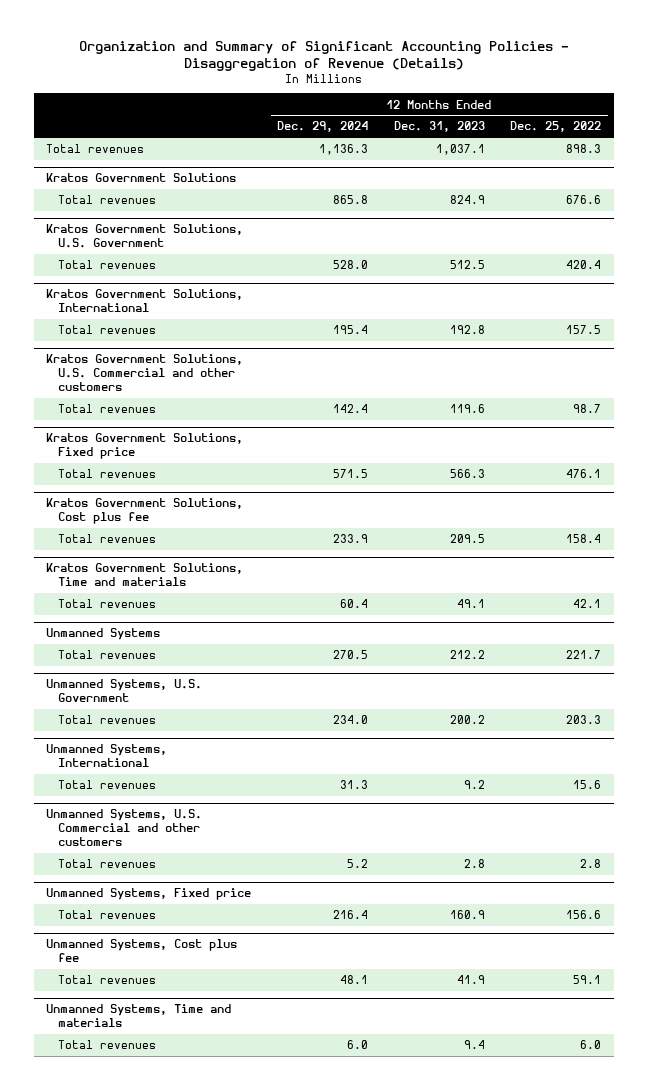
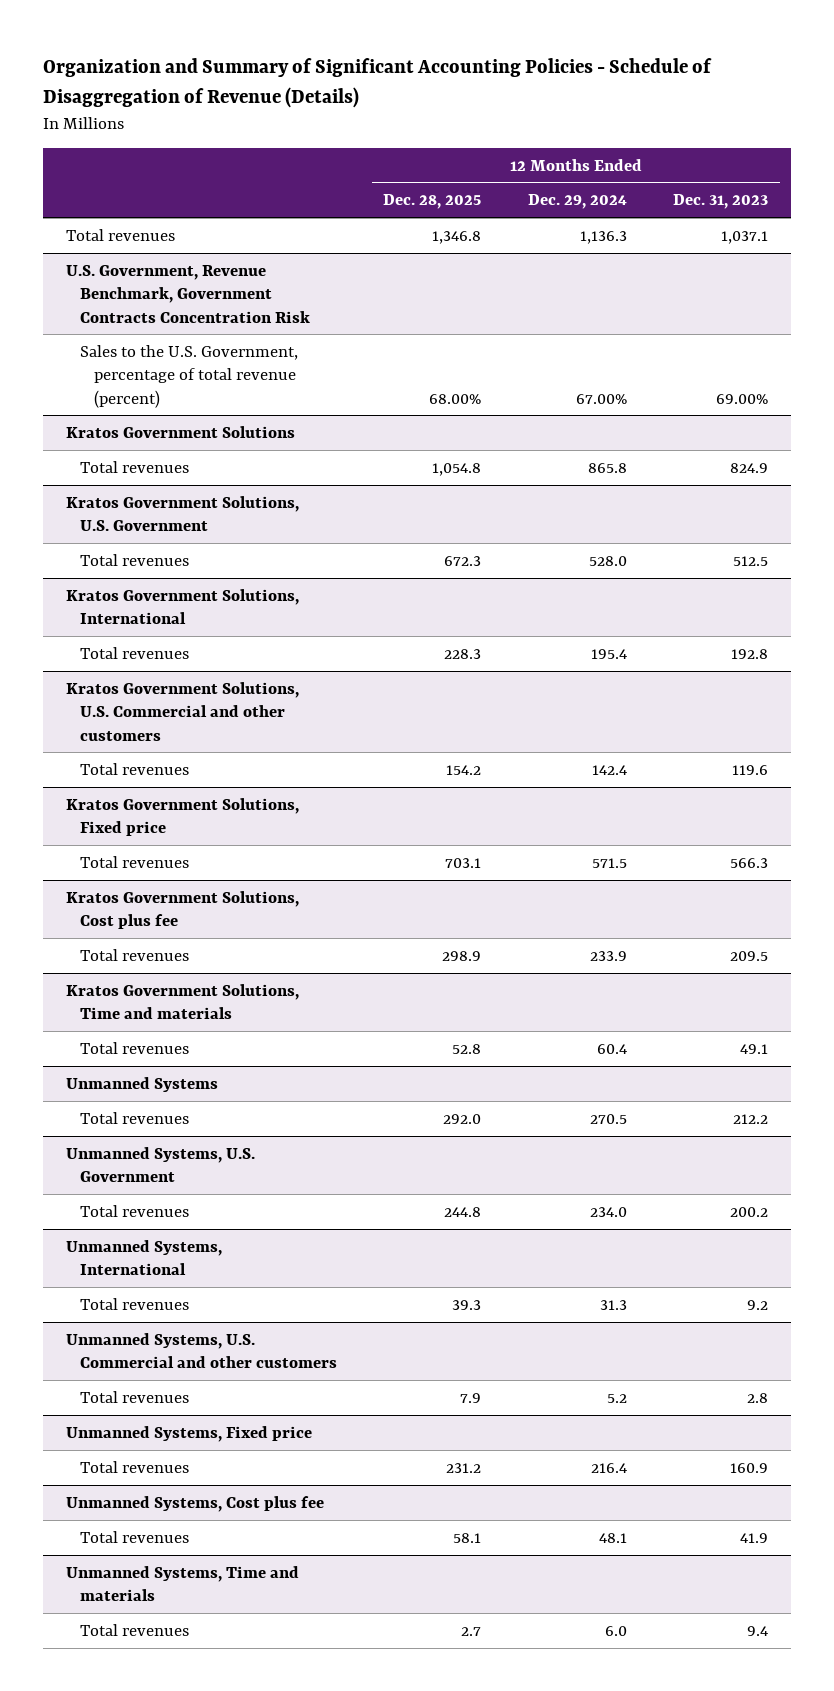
- Organization and Summary of Significant Accounting Policies - Disaggregation of Revenue (Details)
+ Organization and Summary of Significant Accounting Policies - Schedule of Disaggregation of Revenue (Details)
- | 12 Months Ended Dec. 29, 2024 | 12 Months Ended Dec. 31, 2023 | 12 Months Ended Dec. 25, 2022
+ | 12 Months Ended Dec. 28, 2025 | 12 Months Ended Dec. 29, 2024 | 12 Months Ended Dec. 31, 2023
+ U.S. Government, Revenue Benchmark, Government Contracts Concentration Risk
+ Sales to the U.S. Government, percentage of total revenue (percent) | 68.00% | 67.00% | 69.00%

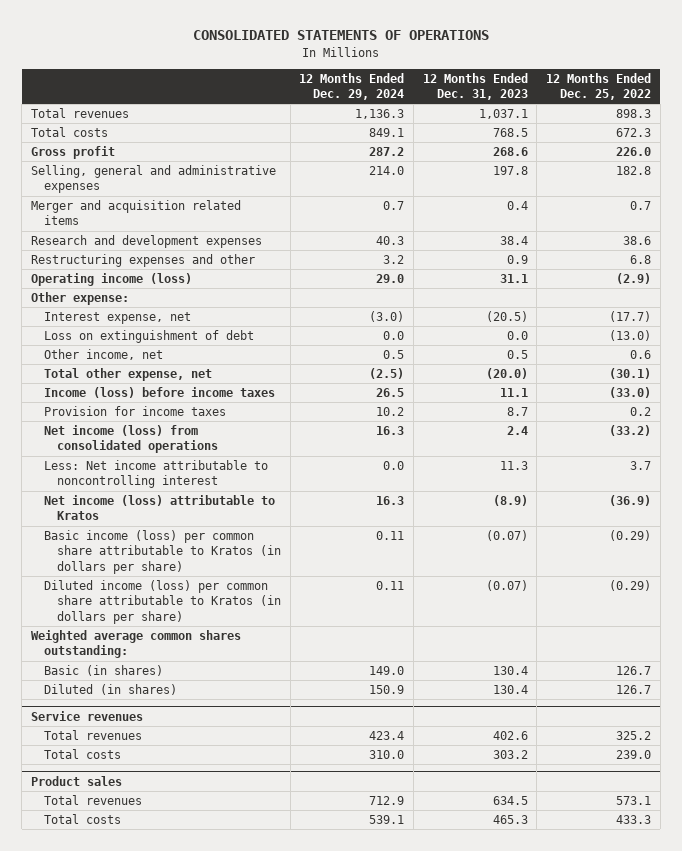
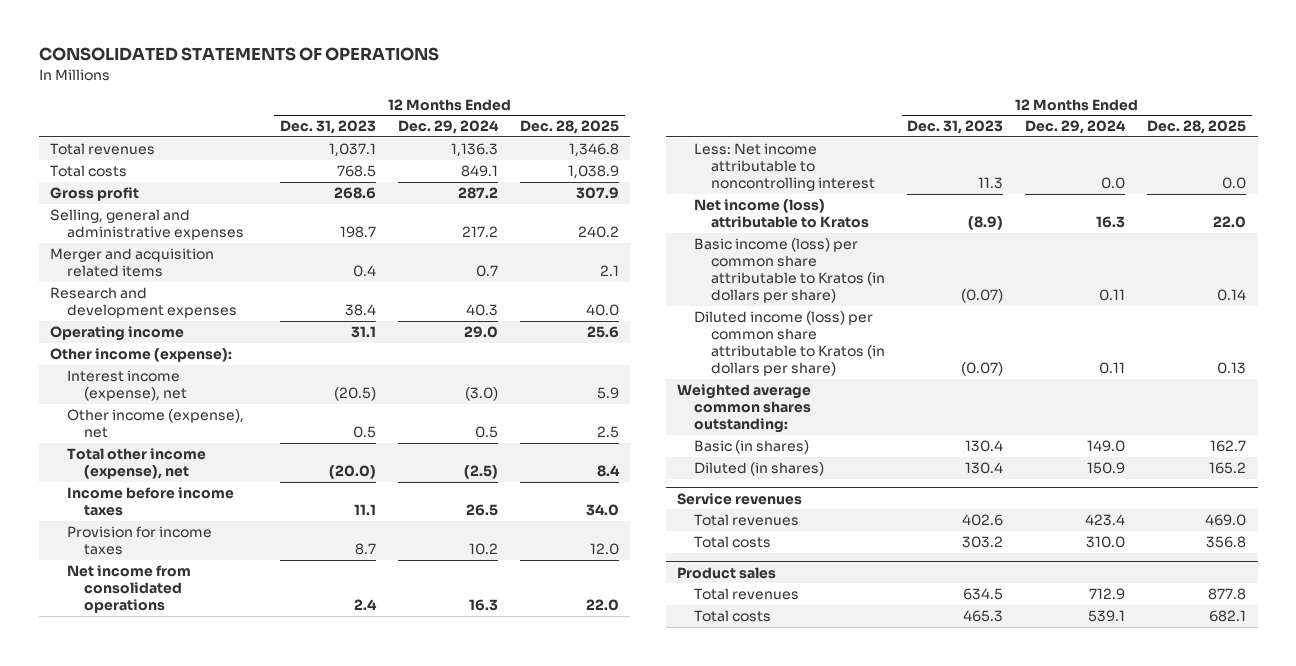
- | 12 Months Ended Dec. 29, 2024 | 12 Months Ended Dec. 31, 2023 | 12 Months Ended Dec. 25, 2022
+ | 12 Months Ended Dec. 31, 2023 | 12 Months Ended Dec. 29, 2024 | 12 Months Ended Dec. 28, 2025
- Selling, general and administrative expenses | 214.0 | 197.8 | 182.8
+ Selling, general and administrative expenses | 198.7 | 217.2 | 240.2
- Restructuring expenses and other | 3.2 | 0.9 | 6.8
- Operating income (loss) | 29.0 | 31.1 | (2.9)
- Other expense:
- Interest expense, net | (3.0) | (20.5) | (17.7)
- Loss on extinguishment of debt | 0.0 | 0.0 | (13.0)
- Other income, net | 0.5 | 0.5 | 0.6
- Total other expense, net | (2.5) | (20.0) | (30.1)
- Income (loss) before income taxes | 26.5 | 11.1 | (33.0)
+ Operating income | 31.1 | 29.0 | 25.6
+ Other income (expense):
+ Interest income (expense), net | (20.5) | (3.0) | 5.9
+ Other income (expense), net | 0.5 | 0.5 | 2.5
+ Total other income (expense), net | (20.0) | (2.5) | 8.4
+ Income before income taxes | 11.1 | 26.5 | 34.0
- Net income (loss) from consolidated operations | 16.3 | 2.4 | (33.2)
+ Net income from consolidated operations | 2.4 | 16.3 | 22.0

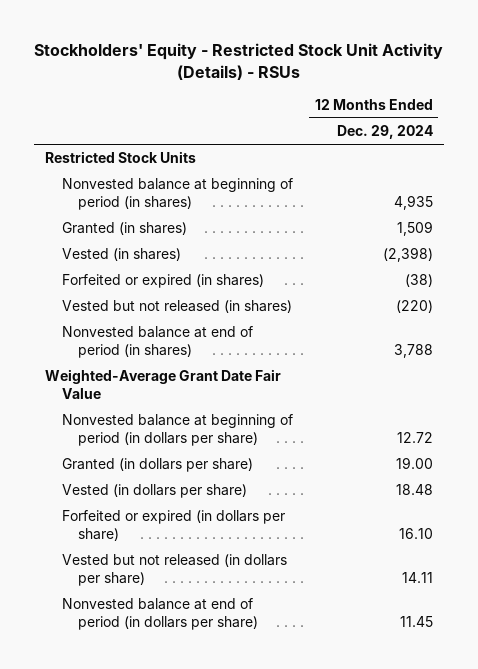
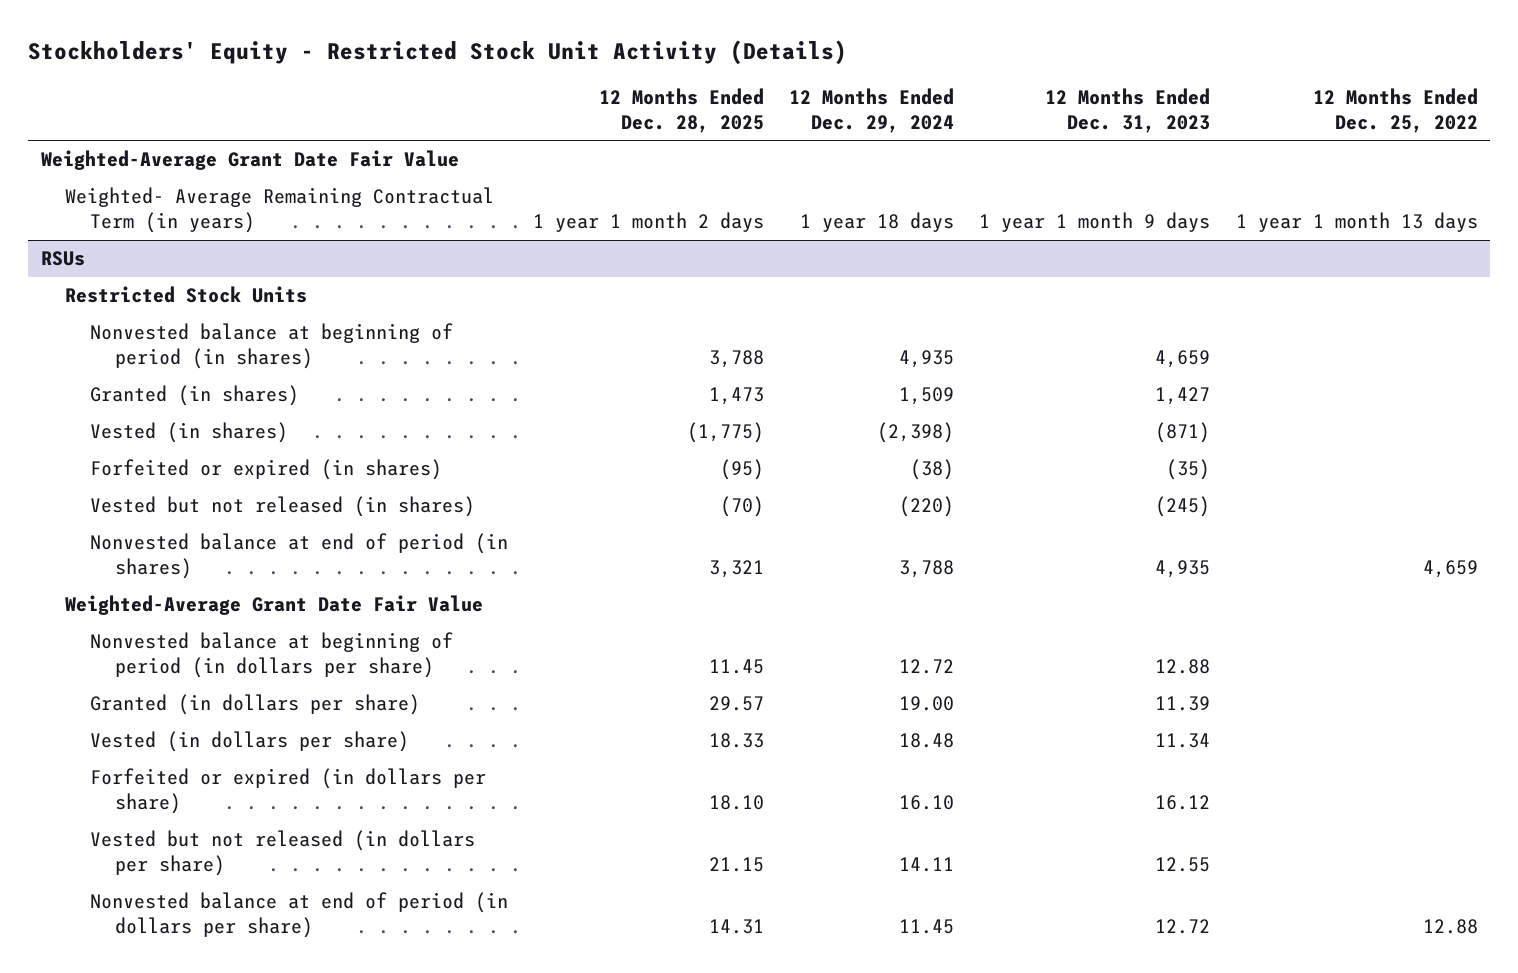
- Stockholders' Equity - Restricted Stock Unit Activity (Details) - RSUs
+ Stockholders' Equity - Restricted Stock Unit Activity (Details)
- | 12 Months Ended Dec. 29, 2024
+ | 12 Months Ended Dec. 28, 2025 | 12 Months Ended Dec. 29, 2024 | 12 Months Ended Dec. 31, 2023 | 12 Months Ended Dec. 25, 2022
+ Weighted-Average Grant Date Fair Value
+ Weighted- Average Remaining Contractual Term (in years) | 1 year 1 month 2 days | 1 year 18 days | 1 year 1 month 9 days | 1 year 1 month 13 days
+ RSUs

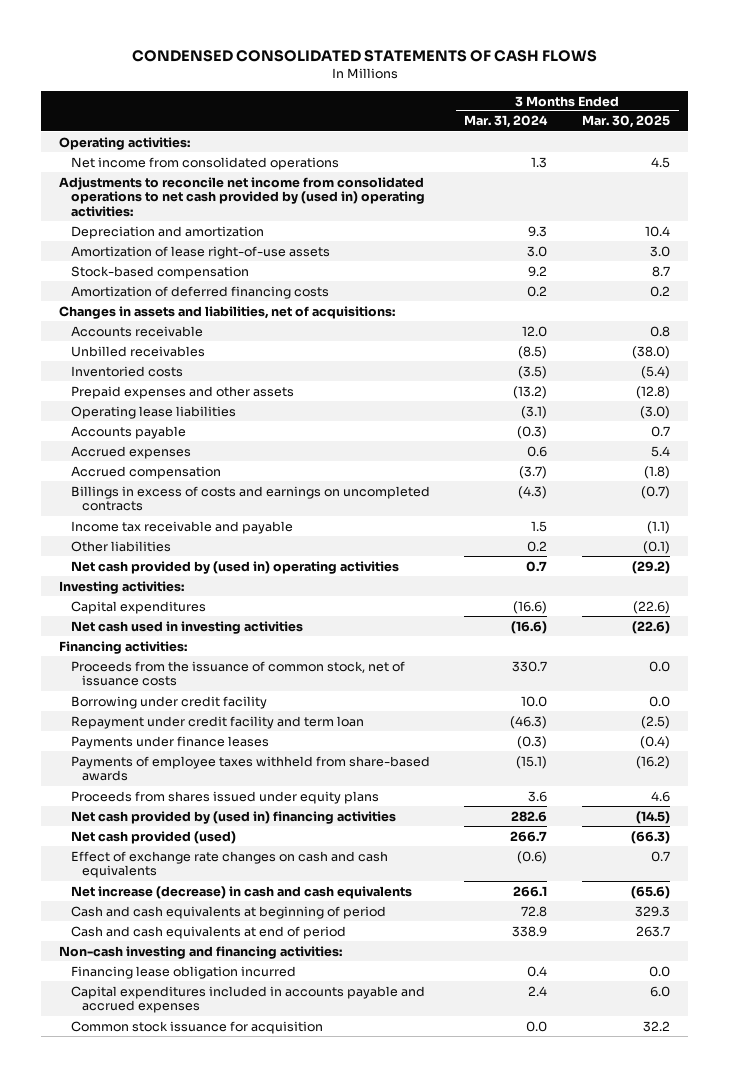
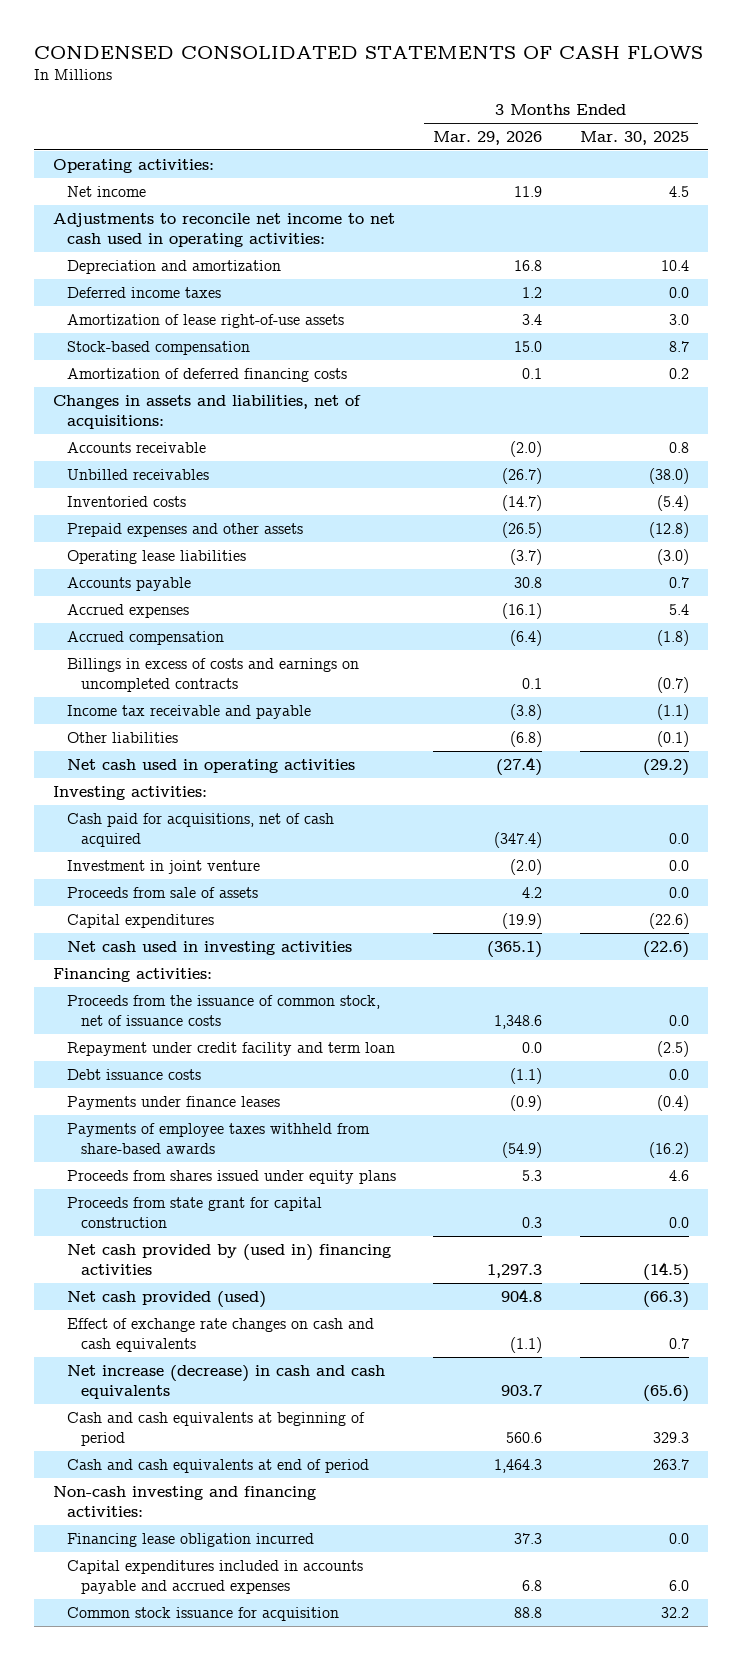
- | 3 Months Ended Mar. 31, 2024 | 3 Months Ended Mar. 30, 2025
+ | 3 Months Ended Mar. 29, 2026 | 3 Months Ended Mar. 30, 2025
- Net income from consolidated operations | 1.3 | 4.5
- Adjustments to reconcile net income from consolidated operations to net cash provided by (used in) operating activities:
+ Net income | 11.9 | 4.5
+ Adjustments to reconcile net income to net cash used in operating activities:
+ Deferred income taxes | 1.2 | 0.0
- Net cash provided by (used in) operating activities | 0.7 | (29.2)
+ Net cash used in operating activities | (27.4) | (29.2)
+ Cash paid for acquisitions, net of cash acquired | (347.4) | 0.0
+ Investment in joint venture | (2.0) | 0.0
+ Proceeds from sale of assets | 4.2 | 0.0
- Borrowing under credit facility | 10.0 | 0.0
+ Debt issuance costs | (1.1) | 0.0
+ Proceeds from state grant for capital construction | 0.3 | 0.0

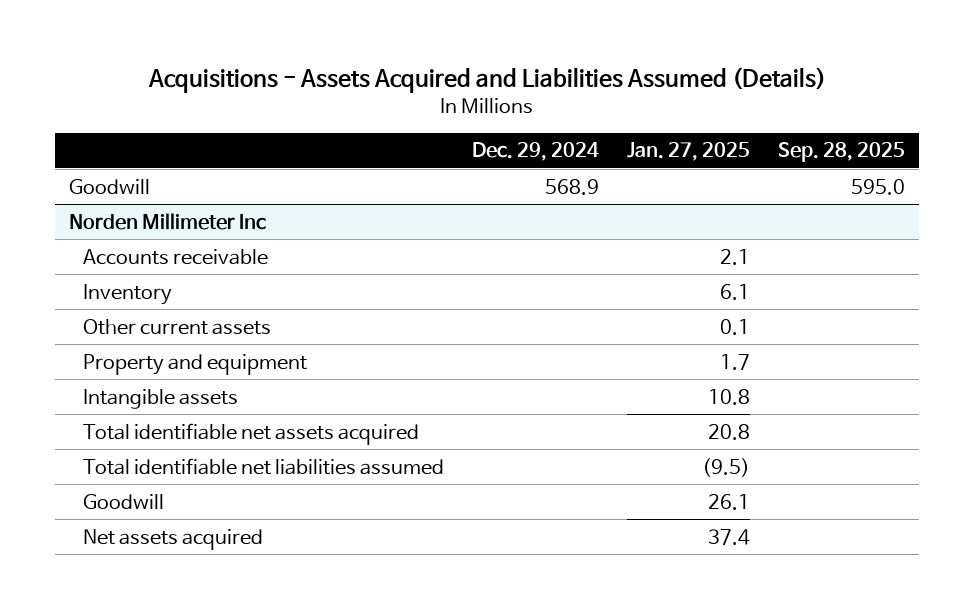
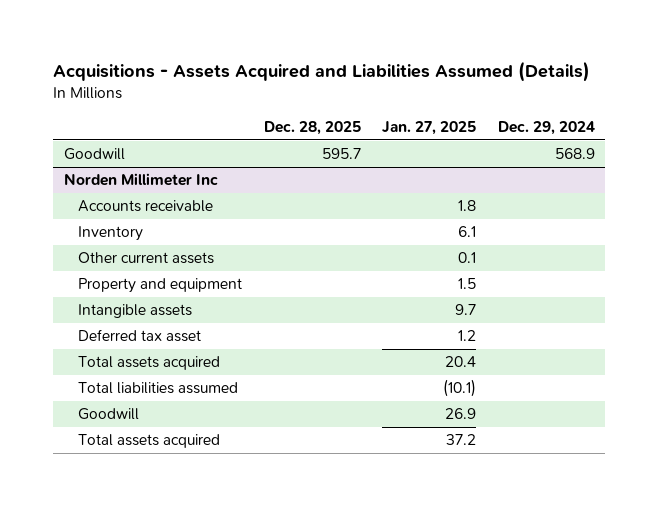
- | Dec. 29, 2024 | Jan. 27, 2025 | Sep. 28, 2025
+ | Dec. 28, 2025 | Jan. 27, 2025 | Dec. 29, 2024
@ Norden Millimeter Inc
- Accounts receivable | | 2.1 |
+ Accounts receivable | | 1.8 |
- Property and equipment | | 1.7 |
- Intangible assets | | 10.8 |
- Total identifiable net assets acquired | | 20.8 |
- Total identifiable net liabilities assumed | | (9.5) |
- Goodwill | | 26.1 |
- Net assets acquired | | 37.4 |
+ Property and equipment | | 1.5 |
+ Intangible assets | | 9.7 |
+ Deferred tax asset | | 1.2 |
+ Total assets acquired | | 20.4 |
+ Total liabilities assumed | | (10.1) |
+ Goodwill | | 26.9 |
+ Total assets acquired | | 37.2 |

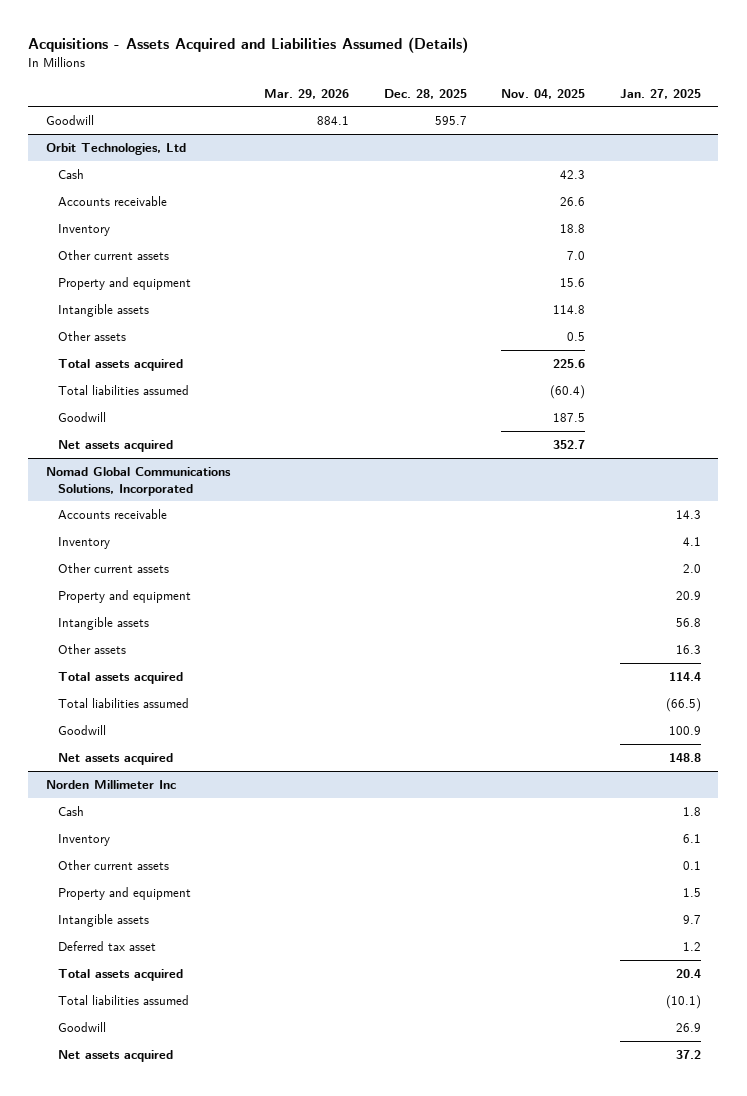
- | Dec. 28, 2025 | Jan. 27, 2025 | Dec. 29, 2024
+ | Mar. 29, 2026 | Dec. 28, 2025 | Nov. 04, 2025 | Jan. 27, 2025
+ Orbit Technologies, Ltd
+ Cash | | | 42.3 |
+ Accounts receivable | | | 26.6 |
+ Inventory | | | 18.8 |
+ Other current assets | | | 7.0 |
+ Property and equipment | | | 15.6 |
+ Intangible assets | | | 114.8 |
+ Other assets | | | 0.5 |
+ Total assets acquired | | | 225.6 |
+ Total liabilities assumed | | | (60.4) |
+ Goodwill | | | 187.5 |
+ Net assets acquired | | | 352.7 |
+ Nomad Global Communications Solutions, Incorporated
+ Accounts receivable | | | | 14.3
+ Inventory | | | | 4.1
+ Other current assets | | | | 2.0
+ Property and equipment | | | | 20.9
+ Intangible assets | | | | 56.8
+ Other assets | | | | 16.3
+ Total assets acquired | | | | 114.4
+ Total liabilities assumed | | | | (66.5)
+ Goodwill | | | | 100.9
+ Net assets acquired | | | | 148.8
@ Norden Millimeter Inc
- Accounts receivable | | 1.8 |
+ Cash | | | | 1.8
- Total assets acquired | | 37.2 |
+ Net assets acquired | | | | 37.2

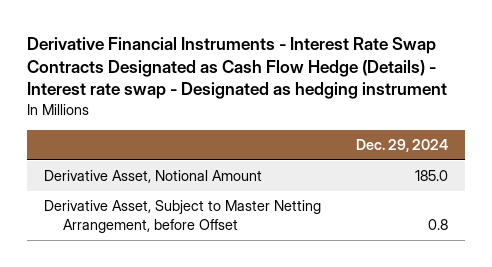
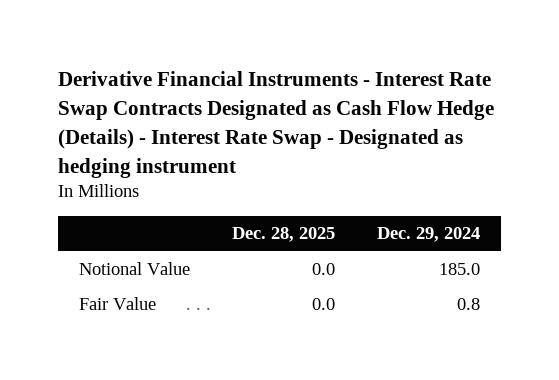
- Derivative Financial Instruments - Interest Rate Swap Contracts Designated as Cash Flow Hedge (Details) - Interest rate swap - Designated as hedging instrument
+ Derivative Financial Instruments - Interest Rate Swap Contracts Designated as Cash Flow Hedge (Details) - Interest Rate Swap - Designated as hedging instrument
- | Dec. 29, 2024
+ | Dec. 28, 2025 | Dec. 29, 2024
- Derivative Asset, Notional Amount | 185.0
- Derivative Asset, Subject to Master Netting Arrangement, before Offset | 0.8
+ Notional Value | 0.0 | 185.0
+ Fair Value | 0.0 | 0.8

